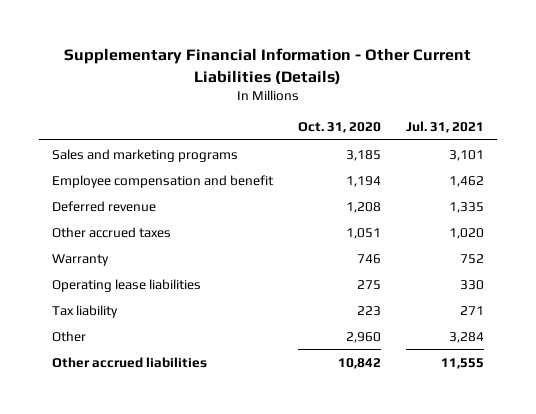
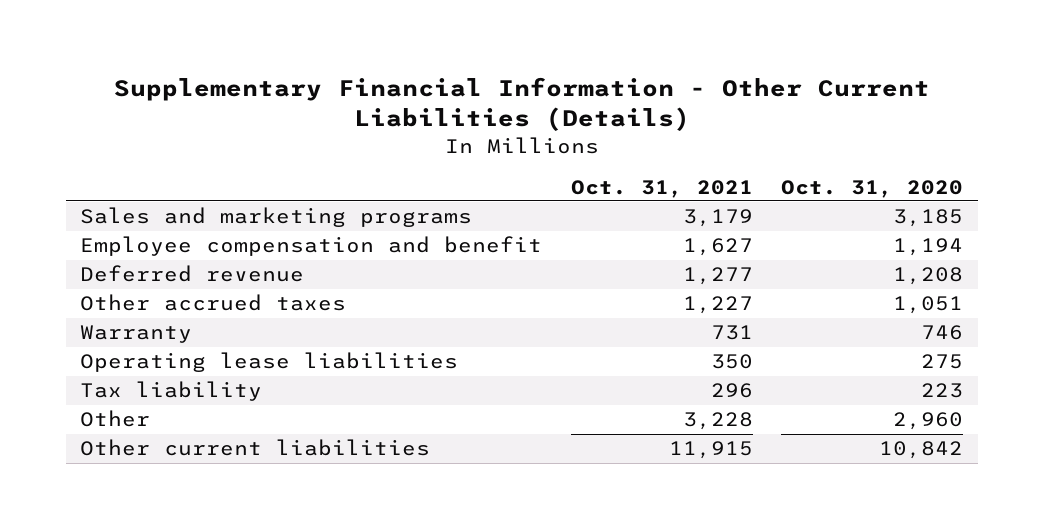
- | Oct. 31, 2020 | Jul. 31, 2021
+ | Oct. 31, 2021 | Oct. 31, 2020
- Other accrued liabilities | 10,842 | 11,555
+ Other current liabilities | 11,915 | 10,842

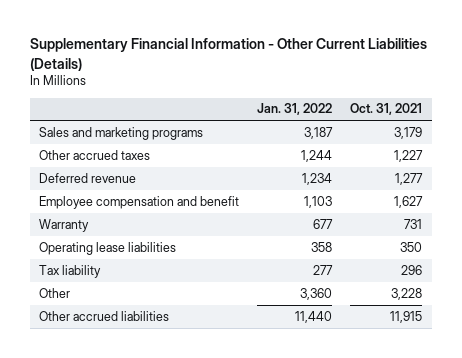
- | Oct. 31, 2021 | Oct. 31, 2020
+ | Jan. 31, 2022 | Oct. 31, 2021
moved down: Deferred revenue | 1,234 | 1,277
moved down: Employee compensation and benefit | 1,103 | 1,627
- Other current liabilities | 11,915 | 10,842
+ Other accrued liabilities | 11,440 | 11,915

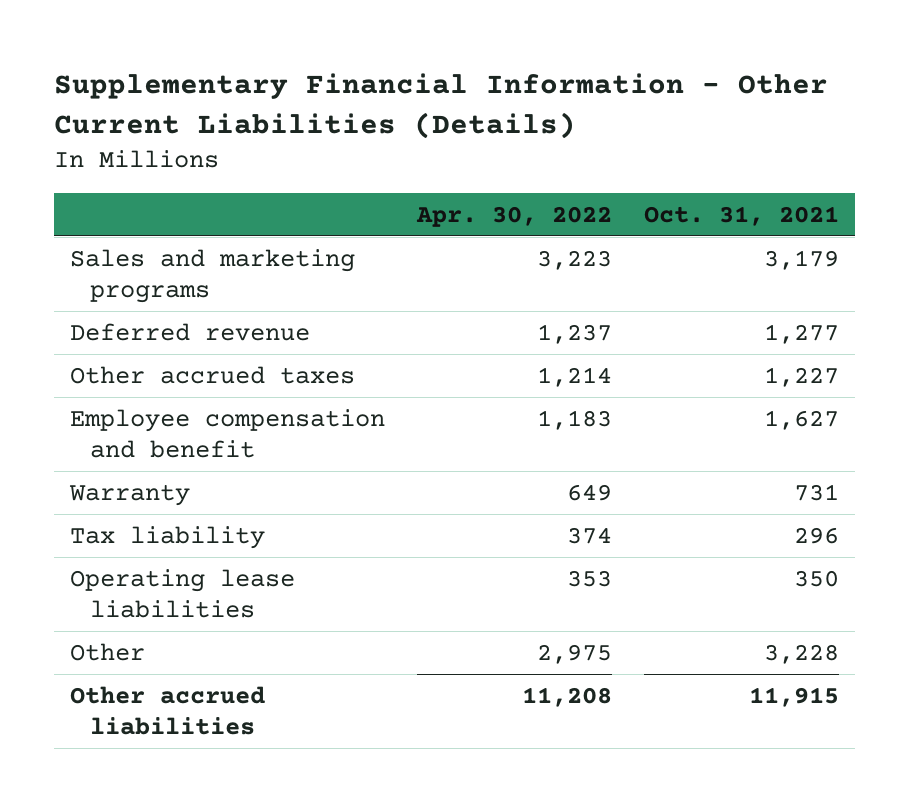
- | Jan. 31, 2022 | Oct. 31, 2021
+ | Apr. 30, 2022 | Oct. 31, 2021
moved down: Other accrued taxes | 1,214 | 1,227
moved down: Operating lease liabilities | 353 | 350

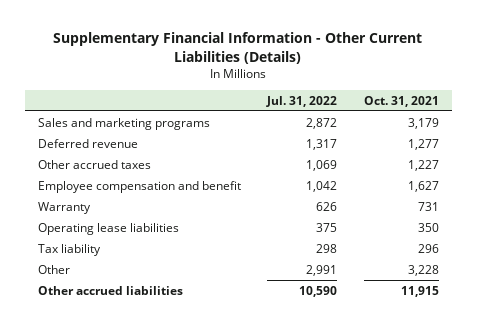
- | Apr. 30, 2022 | Oct. 31, 2021
+ | Jul. 31, 2022 | Oct. 31, 2021
moved down: Tax liability | 298 | 296

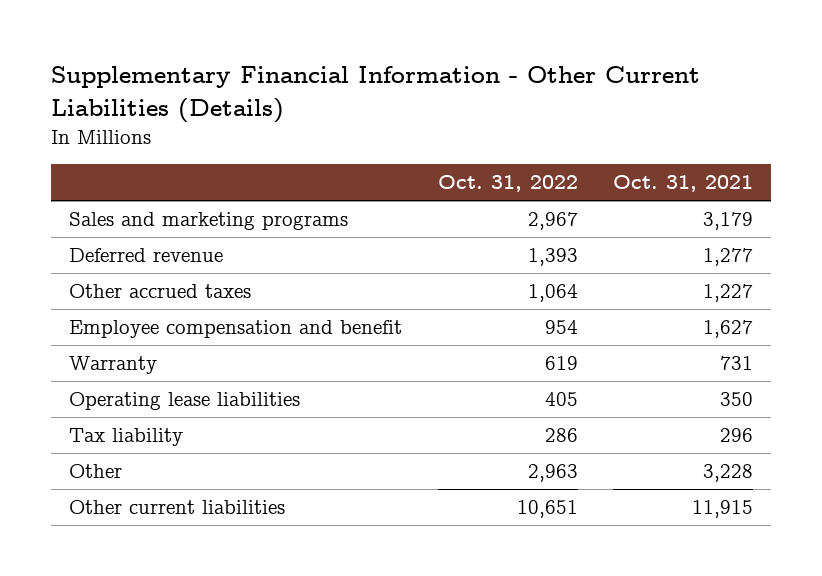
- | Jul. 31, 2022 | Oct. 31, 2021
+ | Oct. 31, 2022 | Oct. 31, 2021
- Other accrued liabilities | 10,590 | 11,915
+ Other current liabilities | 10,651 | 11,915

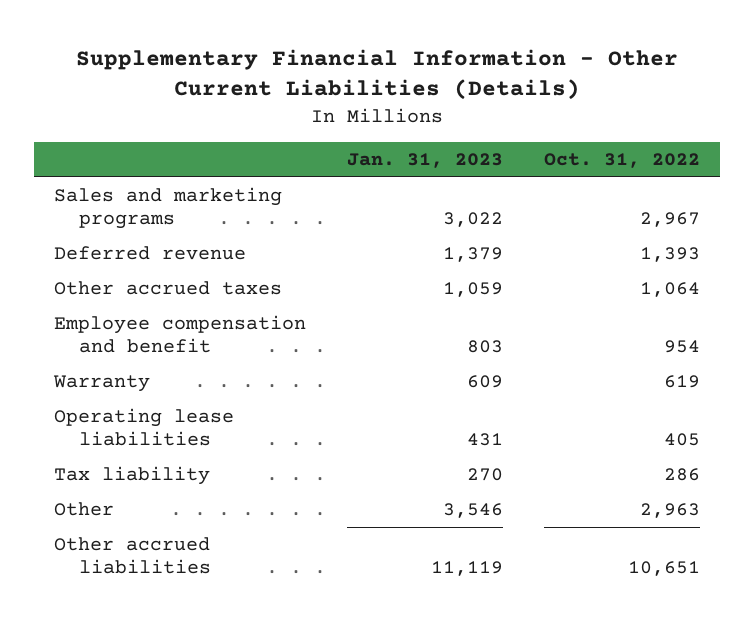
- | Oct. 31, 2022 | Oct. 31, 2021
+ | Jan. 31, 2023 | Oct. 31, 2022
- Other current liabilities | 10,651 | 11,915
+ Other accrued liabilities | 11,119 | 10,651

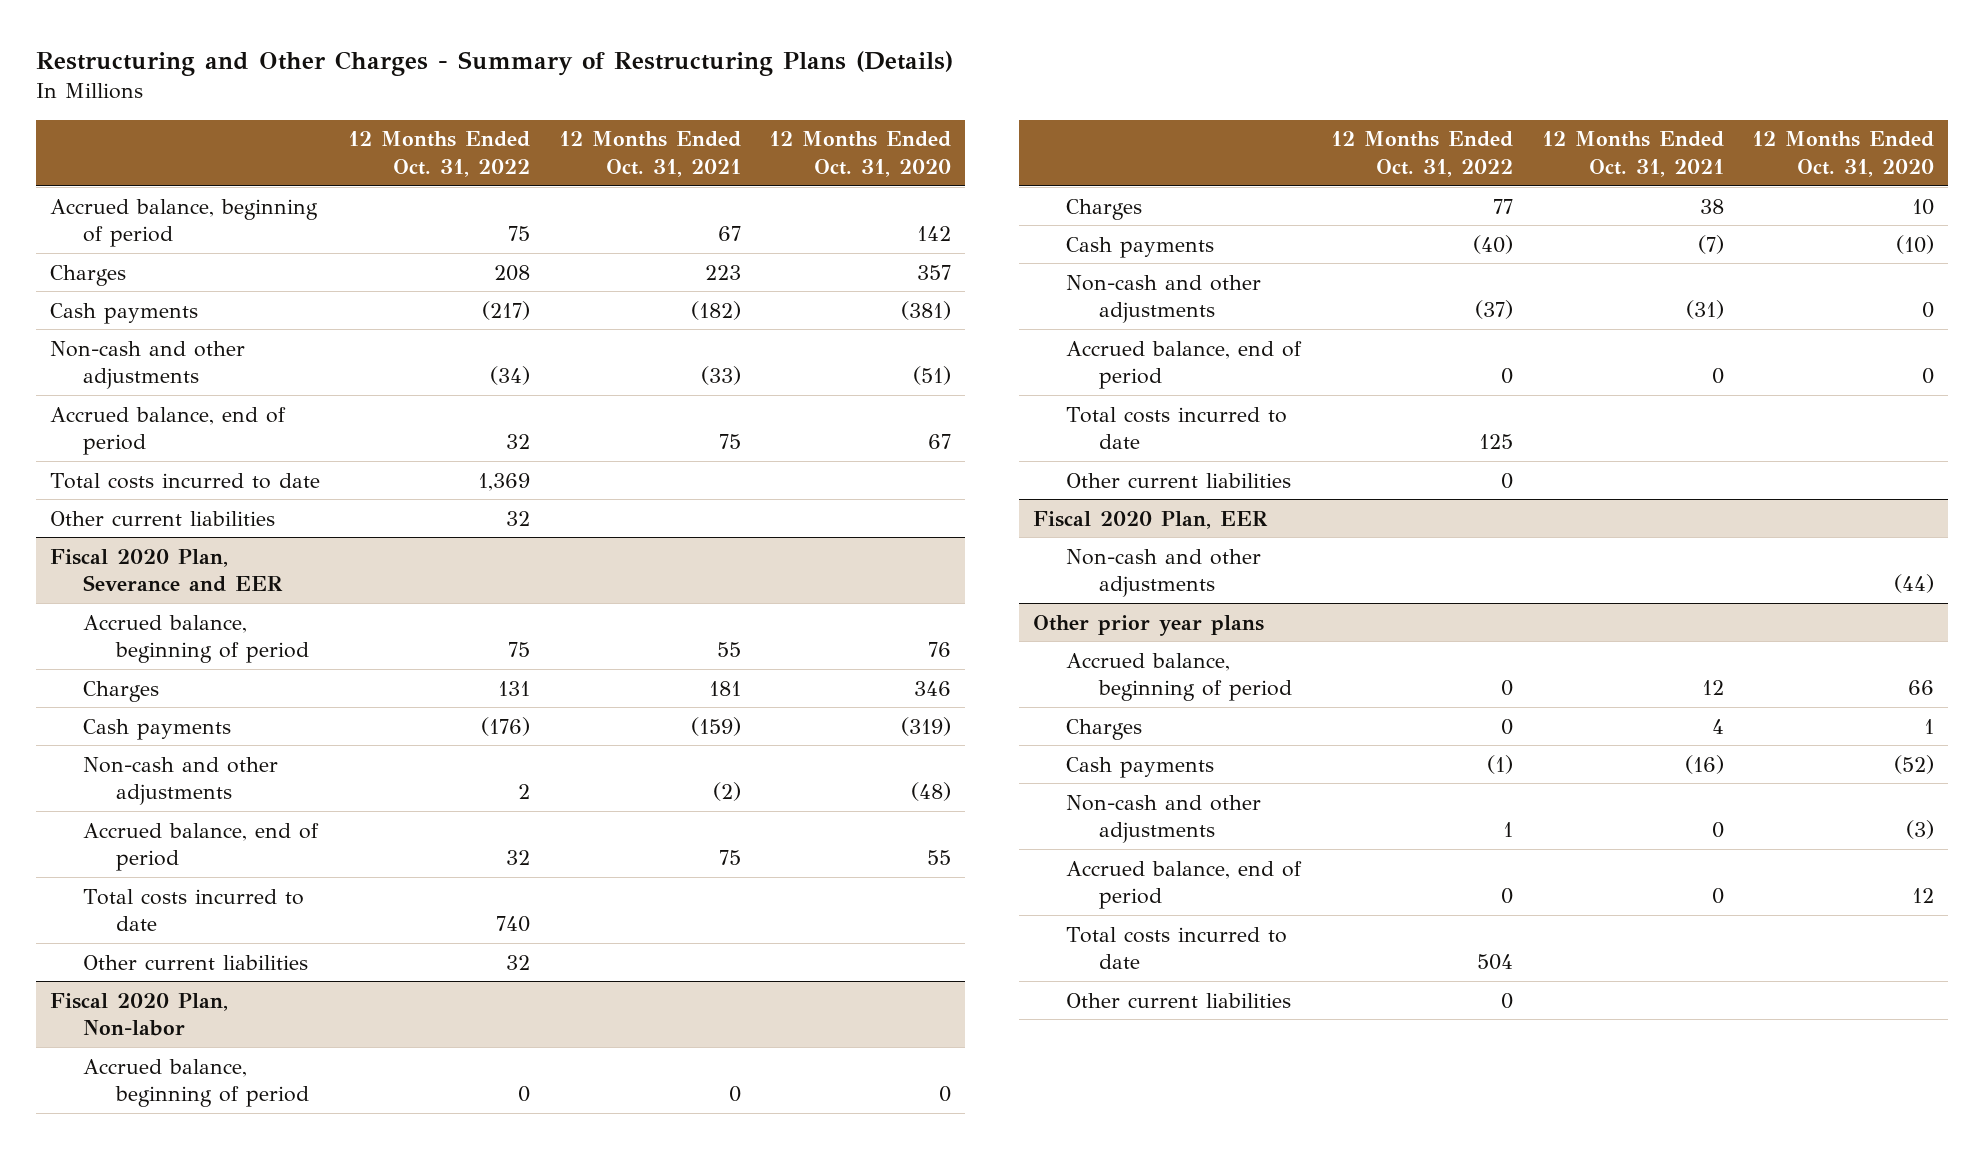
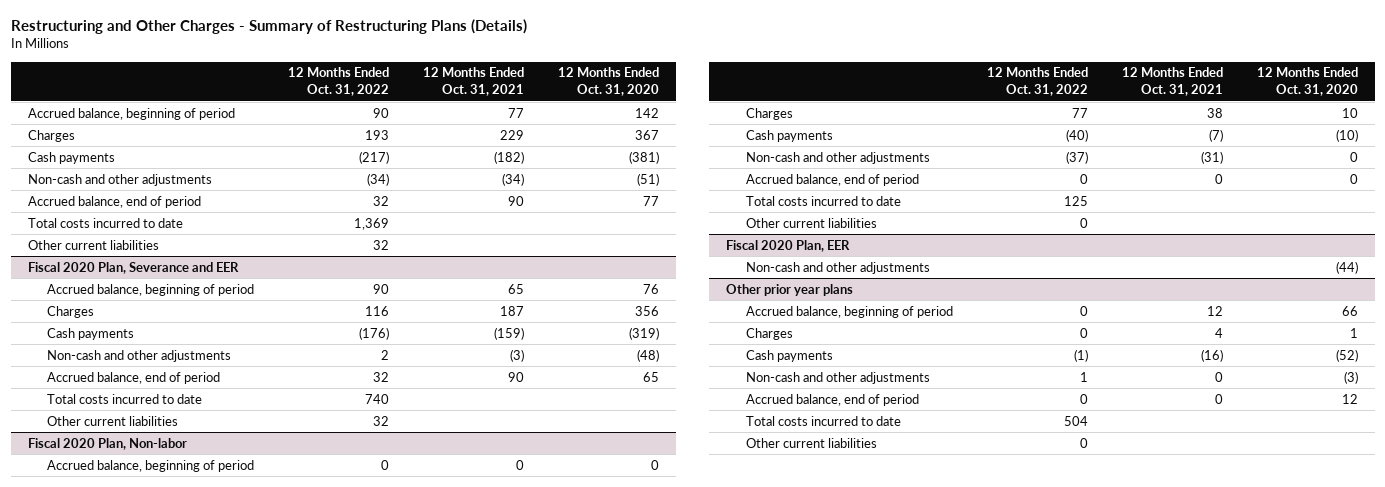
- Accrued balance, beginning of period | 75 | 67 | 142
- Charges | 208 | 223 | 357
+ Accrued balance, beginning of period | 90 | 77 | 142
+ Charges | 193 | 229 | 367
- Non-cash and other adjustments | (34) | (33) | (51)
- Accrued balance, end of period | 32 | 75 | 67
+ Non-cash and other adjustments | (34) | (34) | (51)
+ Accrued balance, end of period | 32 | 90 | 77
@ Fiscal 2020 Plan, Severance and EER
- Accrued balance, beginning of period | 75 | 55 | 76
- Charges | 131 | 181 | 346
+ Accrued balance, beginning of period | 90 | 65 | 76
+ Charges | 116 | 187 | 356
- Non-cash and other adjustments | 2 | (2) | (48)
- Accrued balance, end of period | 32 | 75 | 55
+ Non-cash and other adjustments | 2 | (3) | (48)
+ Accrued balance, end of period | 32 | 90 | 65

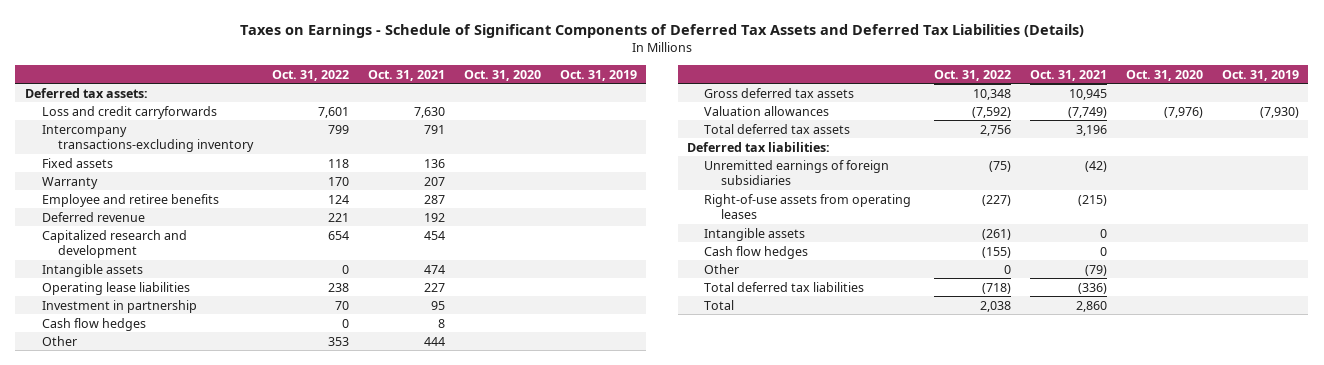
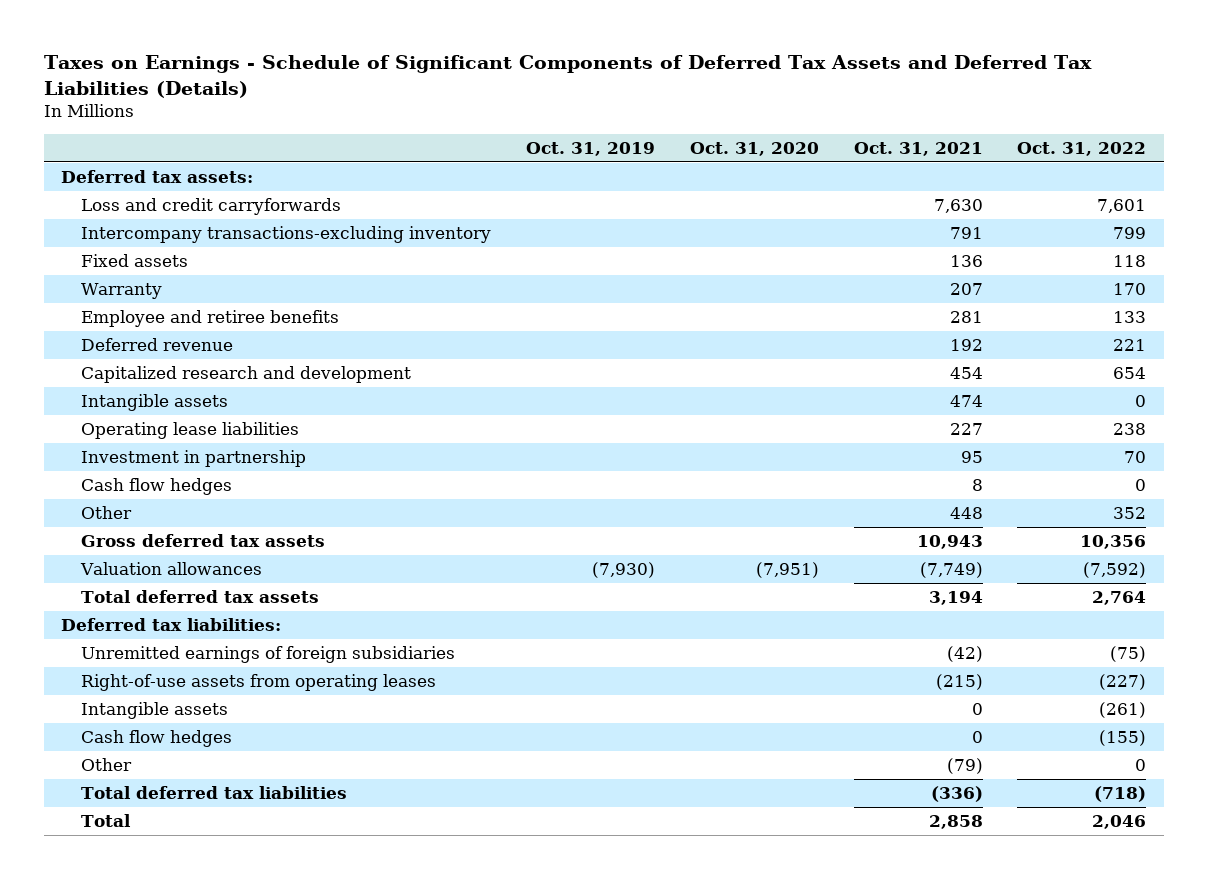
- | Oct. 31, 2022 | Oct. 31, 2021 | Oct. 31, 2020 | Oct. 31, 2019
+ | Oct. 31, 2019 | Oct. 31, 2020 | Oct. 31, 2021 | Oct. 31, 2022
- Employee and retiree benefits | 124 | 287 | |
+ Employee and retiree benefits | | | 281 | 133
- Other | 353 | 444 | |
- Gross deferred tax assets | 10,348 | 10,945 | |
- Valuation allowances | (7,592) | (7,749) | (7,976) | (7,930)
- Total deferred tax assets | 2,756 | 3,196 | |
+ Other | | | 448 | 352
+ Gross deferred tax assets | | | 10,943 | 10,356
+ Valuation allowances | (7,930) | (7,951) | (7,749) | (7,592)
+ Total deferred tax assets | | | 3,194 | 2,764
- Total | 2,038 | 2,860 | |
+ Total | | | 2,858 | 2,046

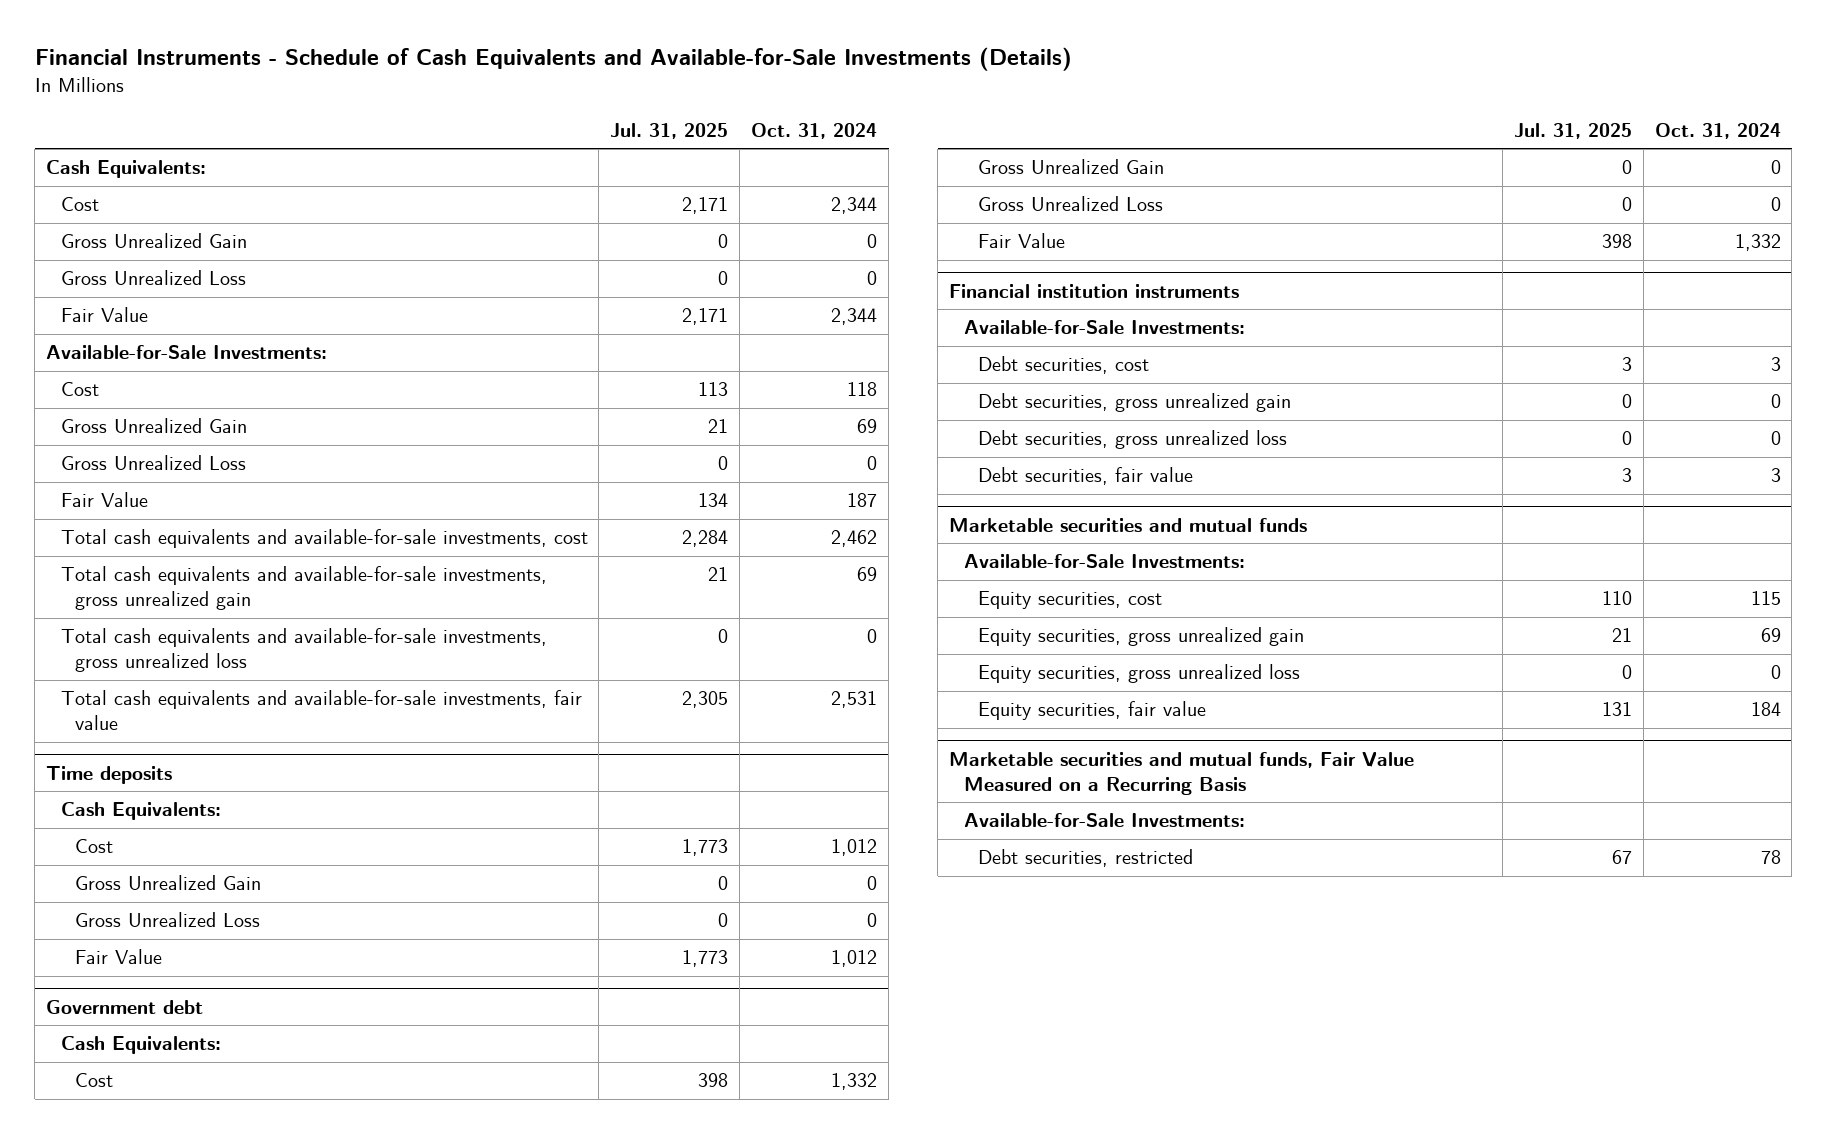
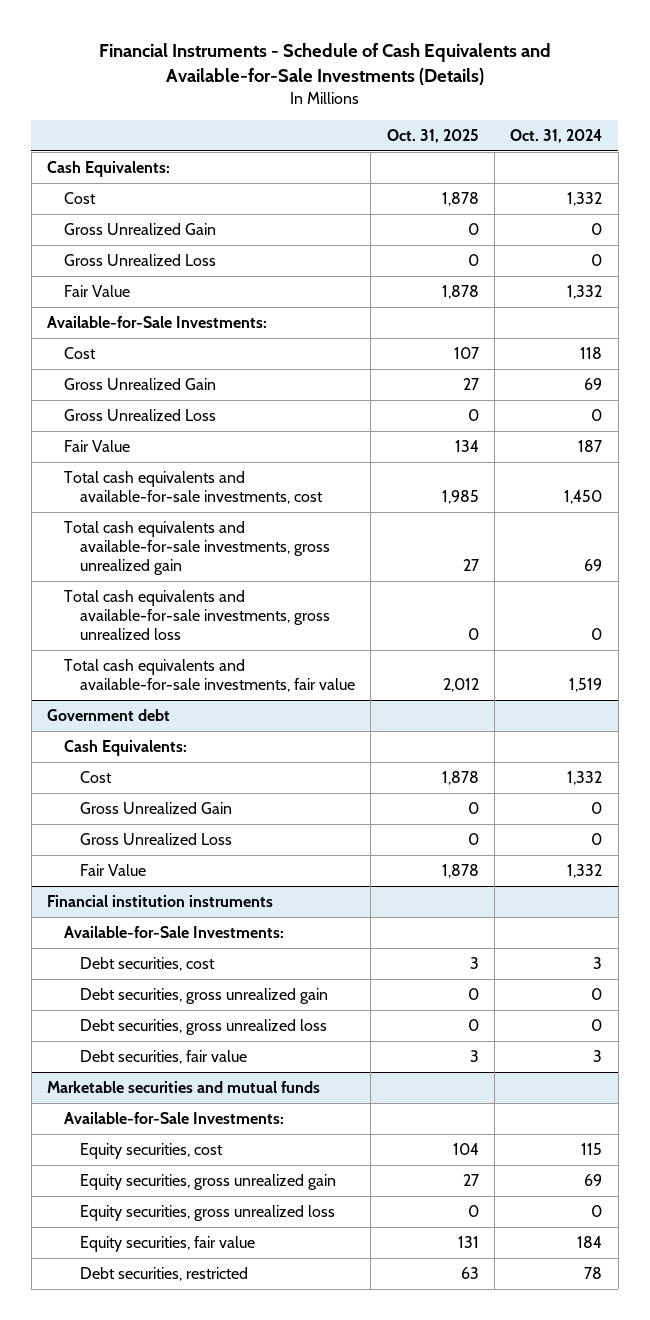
- | Jul. 31, 2025 | Oct. 31, 2024
+ | Oct. 31, 2025 | Oct. 31, 2024
- Cost | 2,171 | 2,344
+ Cost | 1,878 | 1,332
- Fair Value | 2,171 | 2,344
+ Fair Value | 1,878 | 1,332
- Total cash equivalents and available-for-sale investments, cost | 2,284 | 2,462
+ Total cash equivalents and available-for-sale investments, cost | 1,985 | 1,450
- Total cash equivalents and available-for-sale investments, fair value | 2,305 | 2,531
- Time deposits
- Cash Equivalents:
- Cost | 1,773 | 1,012
- Gross Unrealized Gain | 0 | 0
- Gross Unrealized Loss | 0 | 0
- Fair Value | 1,773 | 1,012
+ Total cash equivalents and available-for-sale investments, fair value | 2,012 | 1,519
- Marketable securities and mutual funds, Fair Value Measured on a Recurring Basis
- Available-for-Sale Investments:

